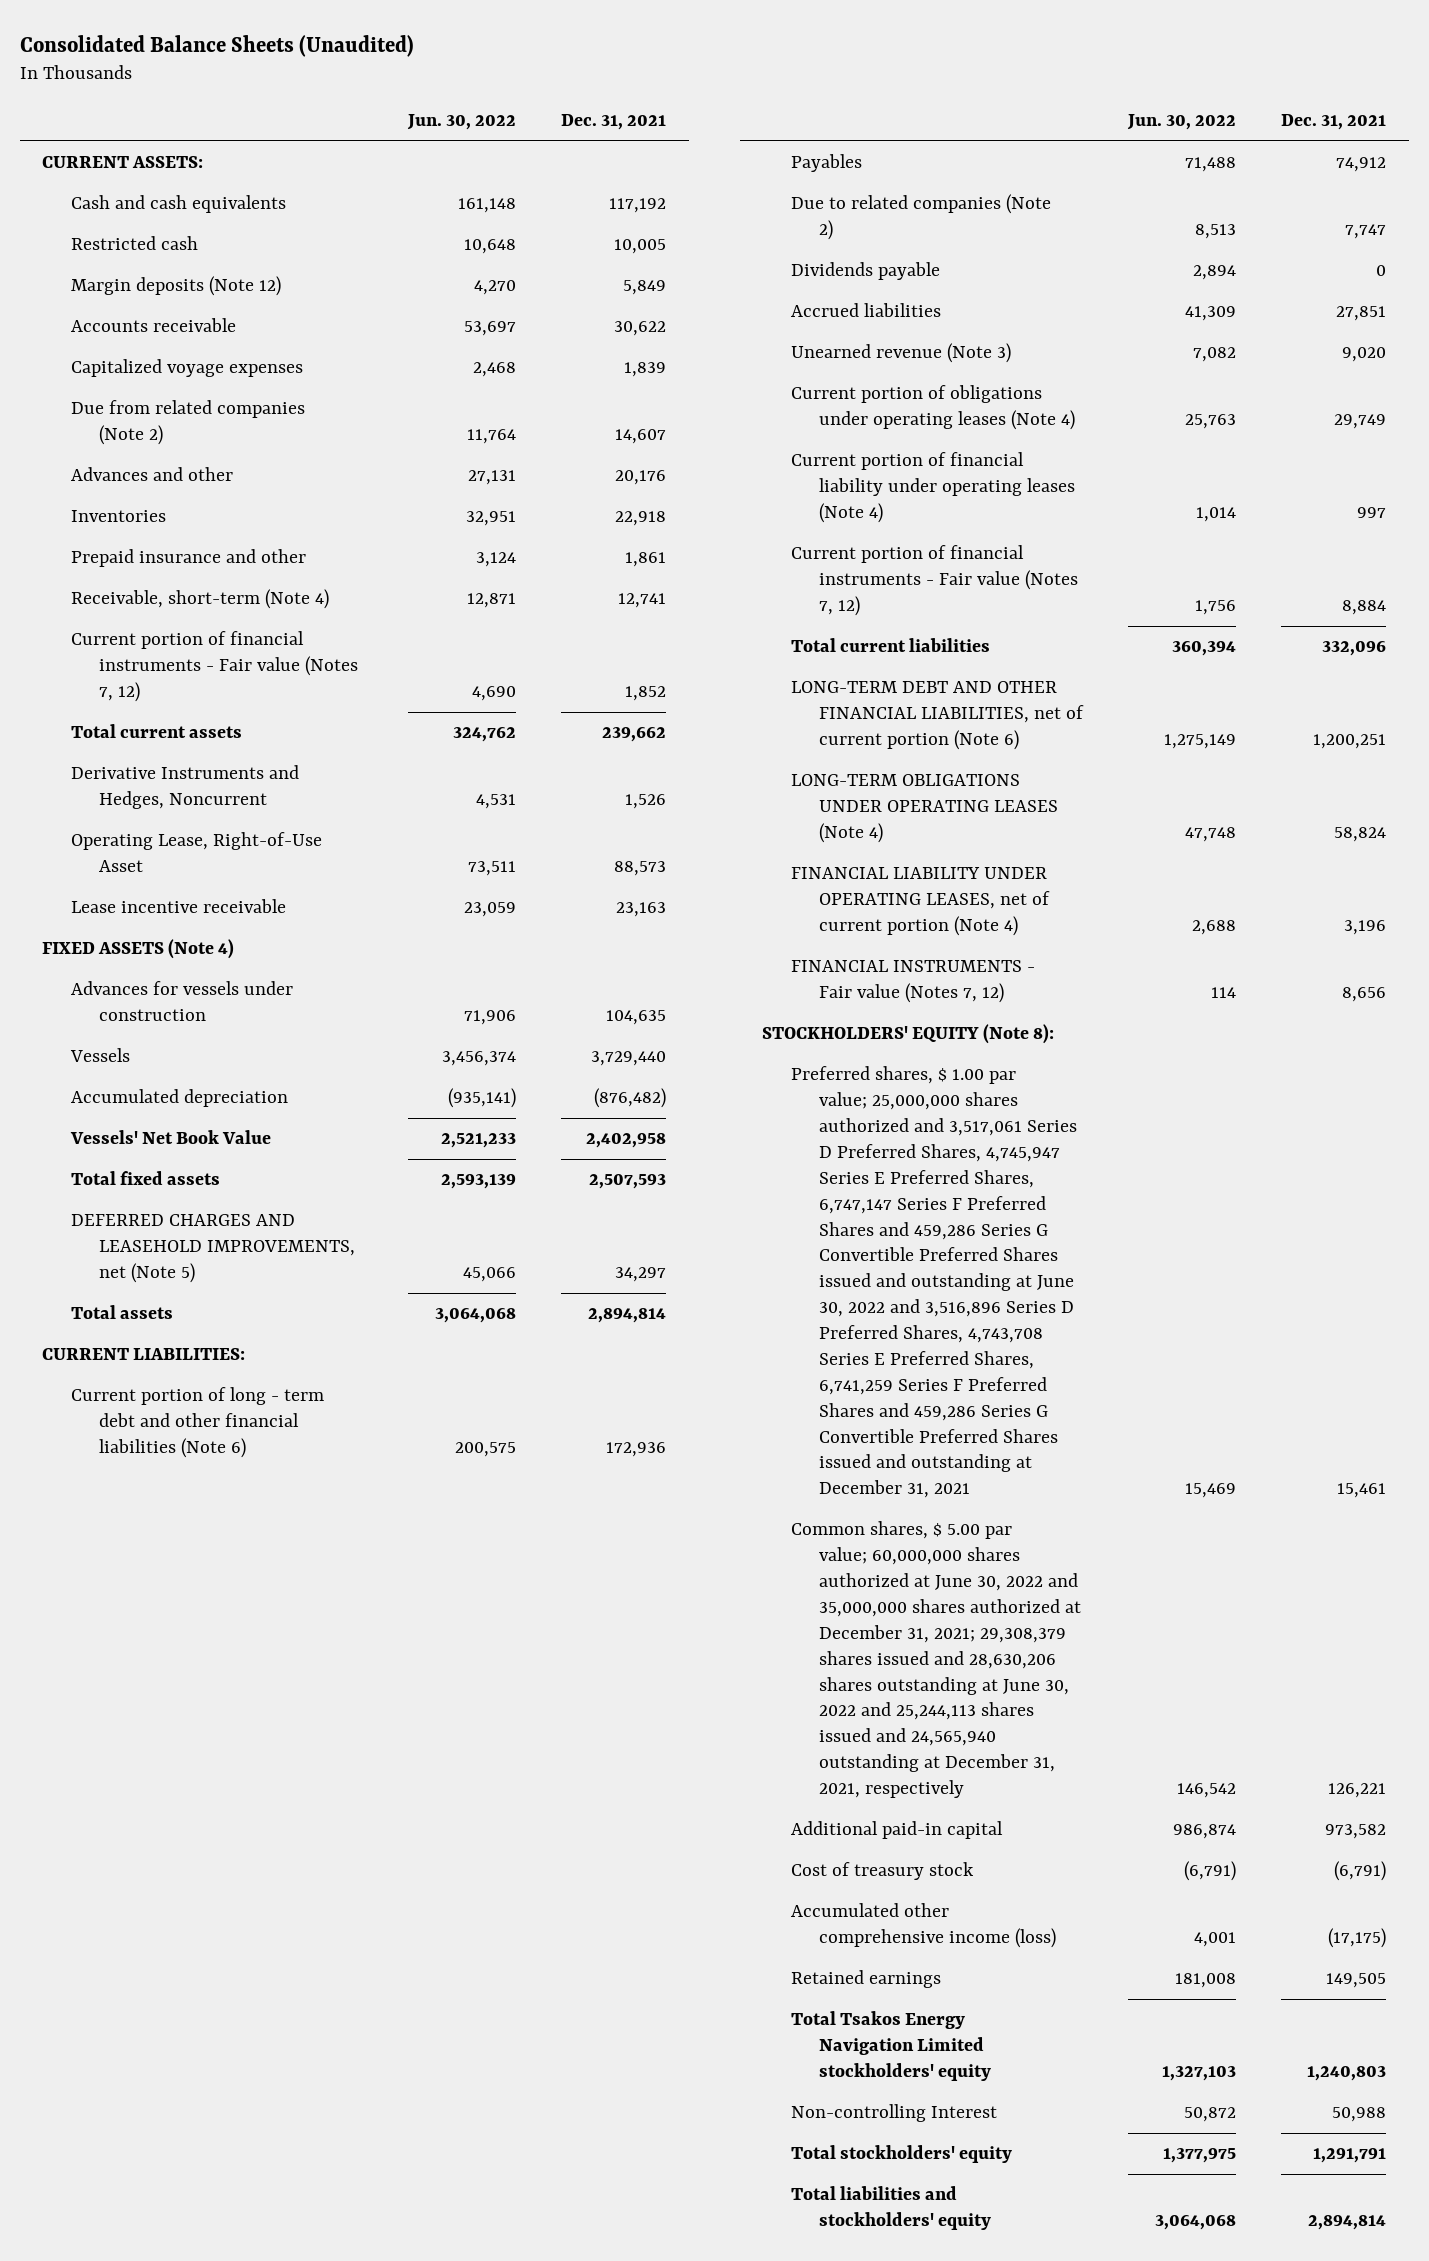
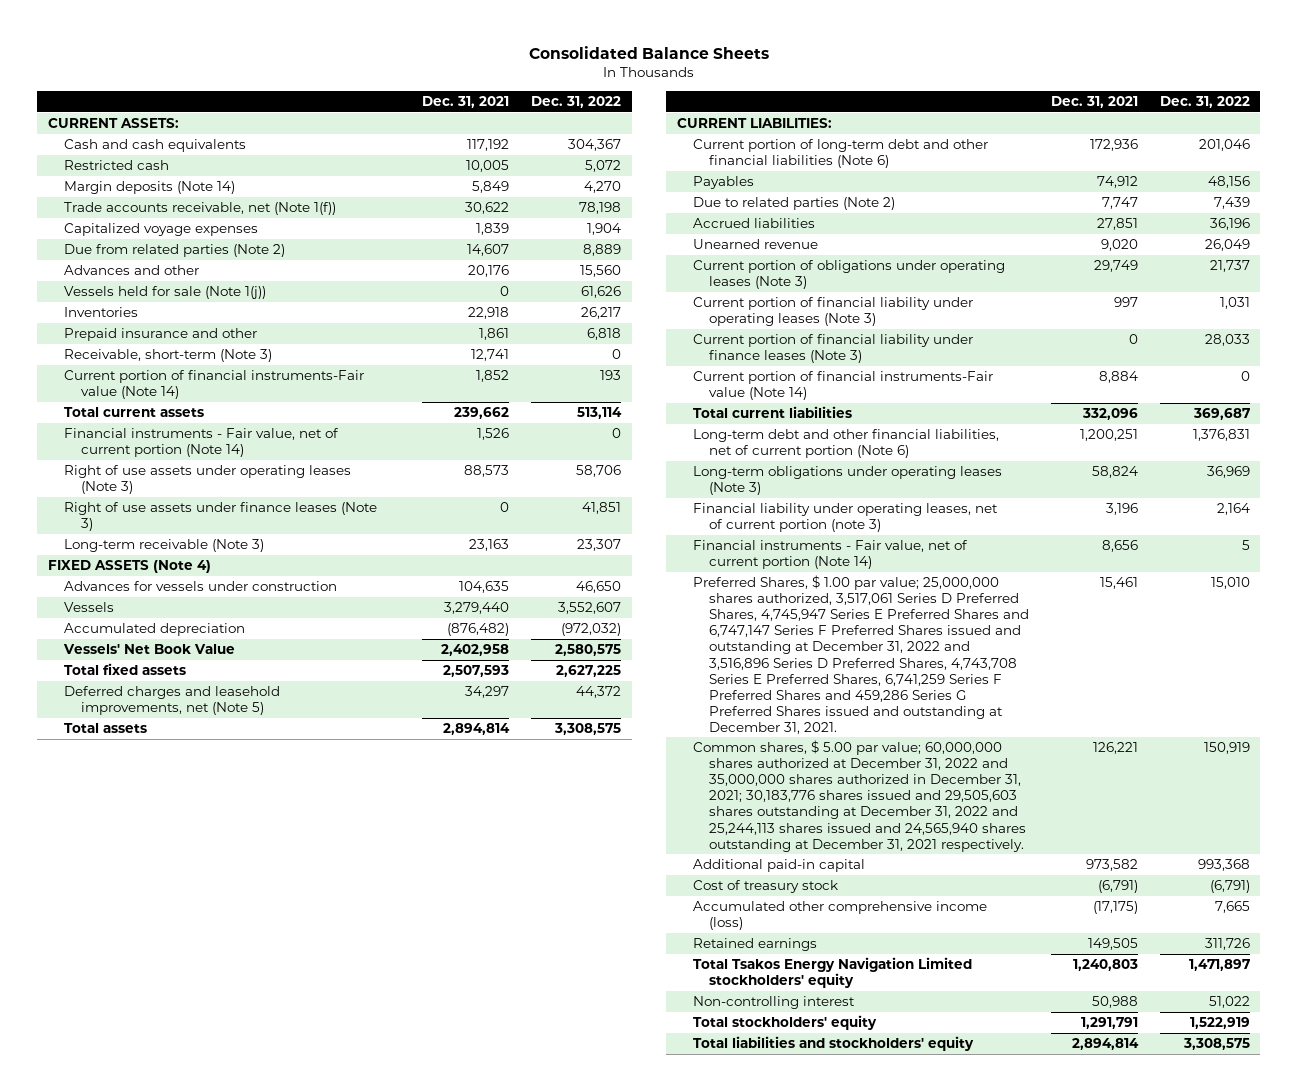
- Consolidated Balance Sheets (Unaudited)
+ Consolidated Balance Sheets
- | Jun. 30, 2022 | Dec. 31, 2021
+ | Dec. 31, 2021 | Dec. 31, 2022
- Margin deposits (Note 12) | 4,270 | 5,849
- Accounts receivable | 53,697 | 30,622
+ Margin deposits (Note 14) | 5,849 | 4,270
+ Trade accounts receivable, net (Note 1(f)) | 30,622 | 78,198
- Due from related companies (Note 2) | 11,764 | 14,607
+ Due from related parties (Note 2) | 14,607 | 8,889
+ Vessels held for sale (Note 1(j)) | 0 | 61,626
- Receivable, short-term (Note 4) | 12,871 | 12,741
- Current portion of financial instruments - Fair value (Notes 7, 12) | 4,690 | 1,852
+ Receivable, short-term (Note 3) | 12,741 | 0
+ Current portion of financial instruments-Fair value (Note 14) | 1,852 | 193
- Derivative Instruments and Hedges, Noncurrent | 4,531 | 1,526
- Operating Lease, Right-of-Use Asset | 73,511 | 88,573
- Lease incentive receivable | 23,059 | 23,163
+ Financial instruments - Fair value, net of current portion (Note 14) | 1,526 | 0
+ Right of use assets under operating leases (Note 3) | 88,573 | 58,706
+ Right of use assets under finance leases (Note 3) | 0 | 41,851
+ Long-term receivable (Note 3) | 23,163 | 23,307
- Vessels | 3,456,374 | 3,729,440
+ Vessels | 3,279,440 | 3,552,607
- DEFERRED CHARGES AND LEASEHOLD IMPROVEMENTS, net (Note 5) | 45,066 | 34,297
+ Deferred charges and leasehold improvements, net (Note 5) | 34,297 | 44,372
- Current portion of long - term debt and other financial liabilities (Note 6) | 200,575 | 172,936
+ Current portion of long-term debt and other financial liabilities (Note 6) | 172,936 | 201,046
- Due to related companies (Note 2) | 8,513 | 7,747
- Dividends payable | 2,894 | 0
+ Due to related parties (Note 2) | 7,747 | 7,439
- Unearned revenue (Note 3) | 7,082 | 9,020
- Current portion of obligations under operating leases (Note 4) | 25,763 | 29,749
- Current portion of financial liability under operating leases (Note 4) | 1,014 | 997
- Current portion of financial instruments - Fair value (Notes 7, 12) | 1,756 | 8,884
+ Unearned revenue | 9,020 | 26,049
+ Current portion of obligations under operating leases (Note 3) | 29,749 | 21,737
+ Current portion of financial liability under operating leases (Note 3) | 997 | 1,031
+ Current portion of financial liability under finance leases (Note 3) | 0 | 28,033
+ Current portion of financial instruments-Fair value (Note 14) | 8,884 | 0
- LONG-TERM DEBT AND OTHER FINANCIAL LIABILITIES, net of current portion (Note 6) | 1,275,149 | 1,200,251
- LONG-TERM OBLIGATIONS UNDER OPERATING LEASES (Note 4) | 47,748 | 58,824
- FINANCIAL LIABILITY UNDER OPERATING LEASES, net of current portion (Note 4) | 2,688 | 3,196
- FINANCIAL INSTRUMENTS - Fair value (Notes 7, 12) | 114 | 8,656
- STOCKHOLDERS' EQUITY (Note 8):
- Preferred shares, $ 1.00 par value; 25,000,000 shares authorized and 3,517,061 Series D Preferred Shares, 4,745,947 Series E Preferred Shares, 6,747,147 Series F Preferred Shares and 459,286 Series G Convertible Preferred Shares issued and outstanding at June 30, 2022 and 3,516,896 Series D Preferred Shares, 4,743,708 Series E Preferred Shares, 6,741,259 Series F Preferred Shares and 459,286 Series G Convertible Preferred Shares issued and outstanding at December 31, 2021 | 15,469 | 15,461
- Common shares, $ 5.00 par value; 60,000,000 shares authorized at June 30, 2022 and 35,000,000 shares authorized at December 31, 2021; 29,308,379 shares issued and 28,630,206 shares outstanding at June 30, 2022 and 25,244,113 shares issued and 24,565,940 outstanding at December 31, 2021, respectively | 146,542 | 126,221
+ Long-term debt and other financial liabilities, net of current portion (Note 6) | 1,200,251 | 1,376,831
+ Long-term obligations under operating leases (Note 3) | 58,824 | 36,969
+ Financial liability under operating leases, net of current portion (note 3) | 3,196 | 2,164
+ Financial instruments - Fair value, net of current portion (Note 14) | 8,656 | 5
+ Preferred Shares, $ 1.00 par value; 25,000,000 shares authorized, 3,517,061 Series D Preferred Shares, 4,745,947 Series E Preferred Shares and 6,747,147 Series F Preferred Shares issued and outstanding at December 31, 2022 and 3,516,896 Series D Preferred Shares, 4,743,708 Series E Preferred Shares, 6,741,259 Series F Preferred Shares and 459,286 Series G Preferred Shares issued and outstanding at December 31, 2021. | 15,461 | 15,010
+ Common shares, $ 5.00 par value; 60,000,000 shares authorized at December 31, 2022 and 35,000,000 shares authorized in December 31, 2021; 30,183,776 shares issued and 29,505,603 shares outstanding at December 31, 2022 and 25,244,113 shares issued and 24,565,940 shares outstanding at December 31, 2021 respectively. | 126,221 | 150,919
- Non-controlling Interest | 50,872 | 50,988
+ Non-controlling interest | 50,988 | 51,022

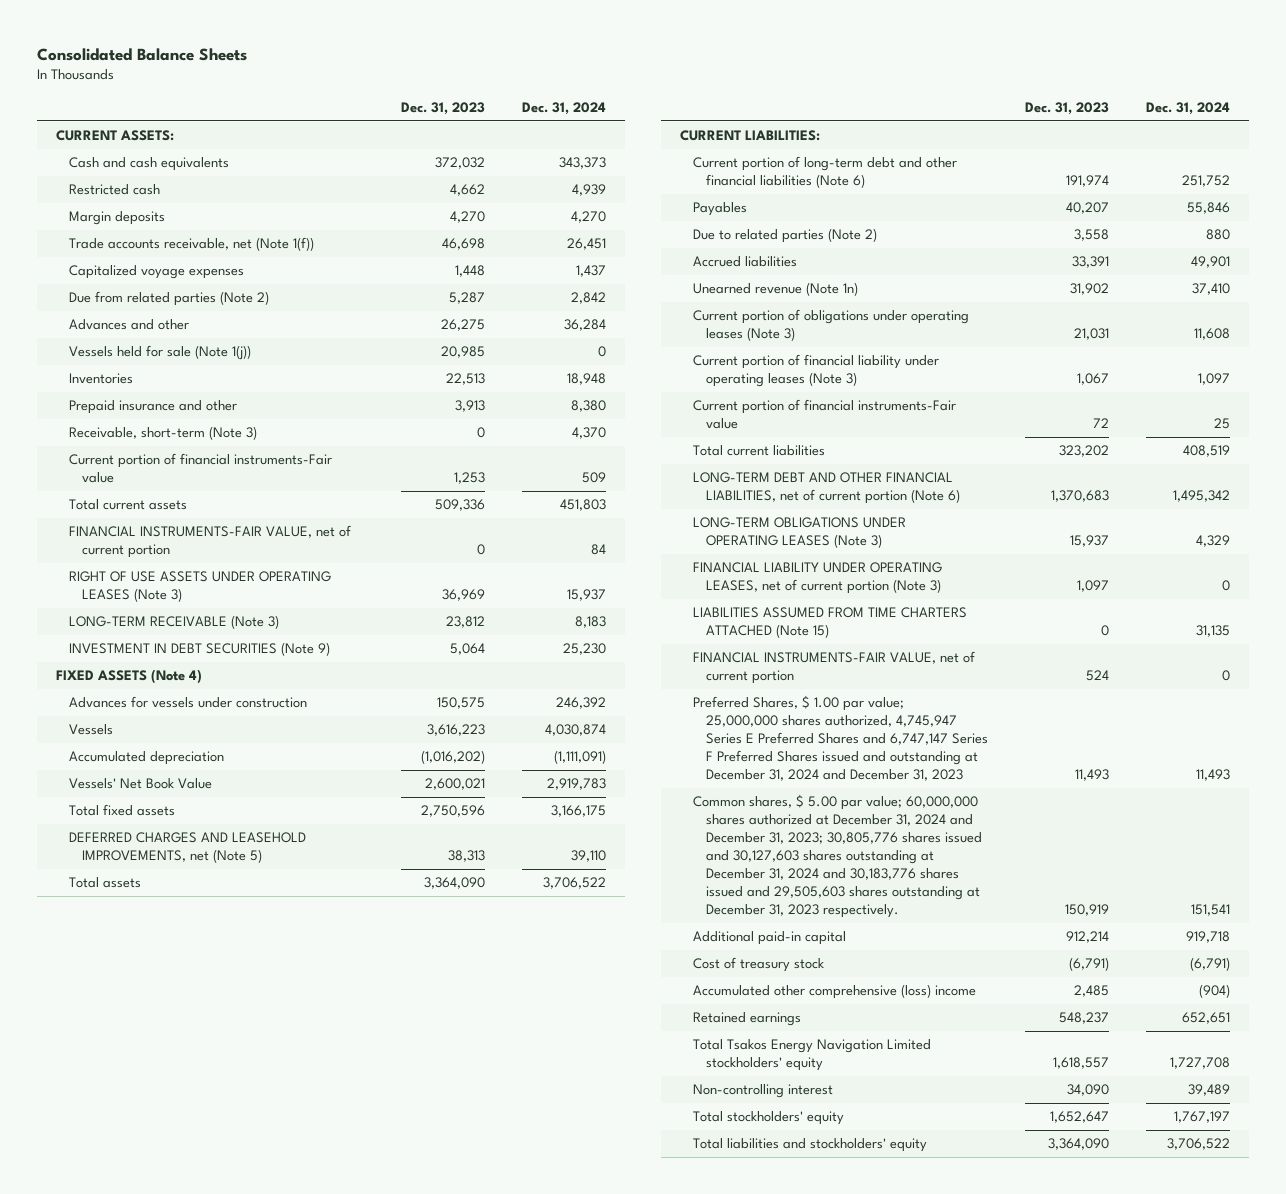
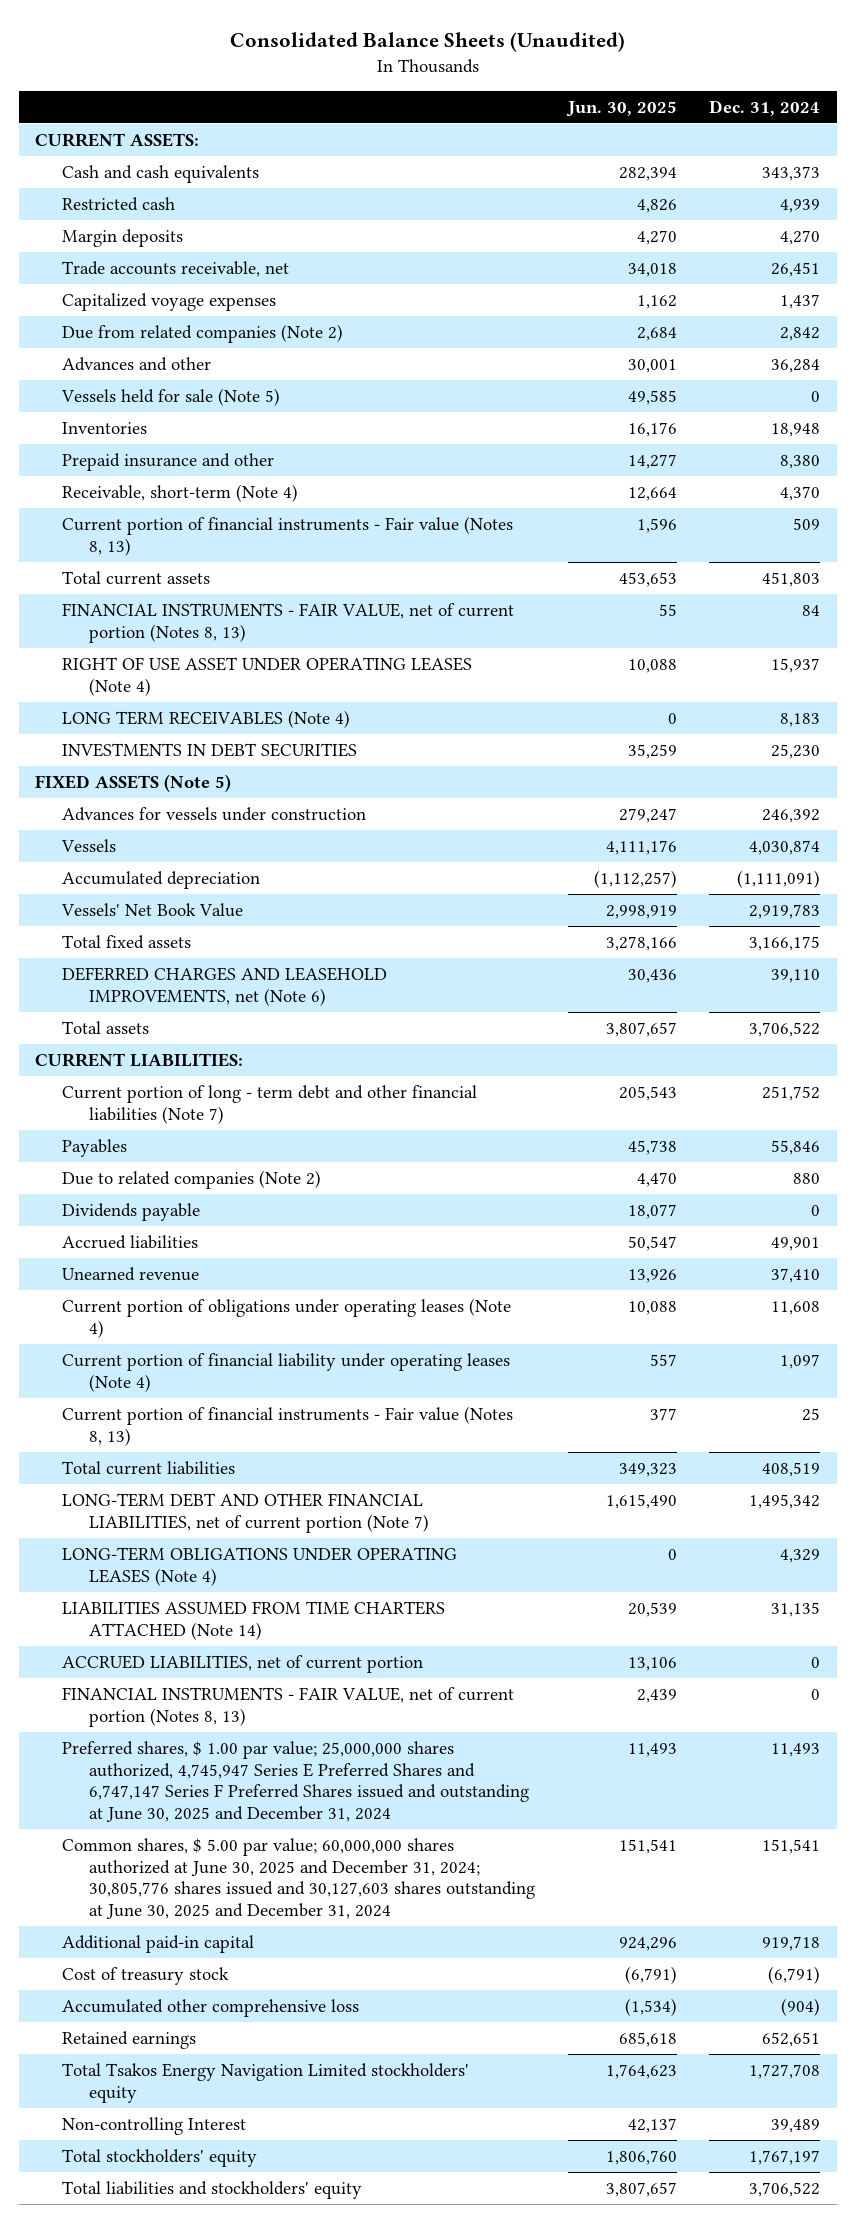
- Consolidated Balance Sheets
+ Consolidated Balance Sheets (Unaudited)
- | Dec. 31, 2023 | Dec. 31, 2024
+ | Jun. 30, 2025 | Dec. 31, 2024
- Trade accounts receivable, net (Note 1(f)) | 46,698 | 26,451
+ Trade accounts receivable, net | 34,018 | 26,451
- Due from related parties (Note 2) | 5,287 | 2,842
+ Due from related companies (Note 2) | 2,684 | 2,842
- Vessels held for sale (Note 1(j)) | 20,985 | 0
+ Vessels held for sale (Note 5) | 49,585 | 0
- Receivable, short-term (Note 3) | 0 | 4,370
- Current portion of financial instruments-Fair value | 1,253 | 509
+ Receivable, short-term (Note 4) | 12,664 | 4,370
+ Current portion of financial instruments - Fair value (Notes 8, 13) | 1,596 | 509
- FINANCIAL INSTRUMENTS-FAIR VALUE, net of current portion | 0 | 84
- RIGHT OF USE ASSETS UNDER OPERATING LEASES (Note 3) | 36,969 | 15,937
- LONG-TERM RECEIVABLE (Note 3) | 23,812 | 8,183
- INVESTMENT IN DEBT SECURITIES (Note 9) | 5,064 | 25,230
- FIXED ASSETS (Note 4)
+ FINANCIAL INSTRUMENTS - FAIR VALUE, net of current portion (Notes 8, 13) | 55 | 84
+ RIGHT OF USE ASSET UNDER OPERATING LEASES (Note 4) | 10,088 | 15,937
+ LONG TERM RECEIVABLES (Note 4) | 0 | 8,183
+ INVESTMENTS IN DEBT SECURITIES | 35,259 | 25,230
+ FIXED ASSETS (Note 5)
- DEFERRED CHARGES AND LEASEHOLD IMPROVEMENTS, net (Note 5) | 38,313 | 39,110
+ DEFERRED CHARGES AND LEASEHOLD IMPROVEMENTS, net (Note 6) | 30,436 | 39,110
- Current portion of long-term debt and other financial liabilities (Note 6) | 191,974 | 251,752
+ Current portion of long - term debt and other financial liabilities (Note 7) | 205,543 | 251,752
- Due to related parties (Note 2) | 3,558 | 880
+ Due to related companies (Note 2) | 4,470 | 880
+ Dividends payable | 18,077 | 0
- Unearned revenue (Note 1n) | 31,902 | 37,410
- Current portion of obligations under operating leases (Note 3) | 21,031 | 11,608
- Current portion of financial liability under operating leases (Note 3) | 1,067 | 1,097
- Current portion of financial instruments-Fair value | 72 | 25
+ Unearned revenue | 13,926 | 37,410
+ Current portion of obligations under operating leases (Note 4) | 10,088 | 11,608
+ Current portion of financial liability under operating leases (Note 4) | 557 | 1,097
+ Current portion of financial instruments - Fair value (Notes 8, 13) | 377 | 25
- LONG-TERM DEBT AND OTHER FINANCIAL LIABILITIES, net of current portion (Note 6) | 1,370,683 | 1,495,342
- LONG-TERM OBLIGATIONS UNDER OPERATING LEASES (Note 3) | 15,937 | 4,329
- FINANCIAL LIABILITY UNDER OPERATING LEASES, net of current portion (Note 3) | 1,097 | 0
- LIABILITIES ASSUMED FROM TIME CHARTERS ATTACHED (Note 15) | 0 | 31,135
- FINANCIAL INSTRUMENTS-FAIR VALUE, net of current portion | 524 | 0
- Preferred Shares, $ 1.00 par value; 25,000,000 shares authorized, 4,745,947 Series E Preferred Shares and 6,747,147 Series F Preferred Shares issued and outstanding at December 31, 2024 and December 31, 2023 | 11,493 | 11,493
- Common shares, $ 5.00 par value; 60,000,000 shares authorized at December 31, 2024 and December 31, 2023; 30,805,776 shares issued and 30,127,603 shares outstanding at December 31, 2024 and 30,183,776 shares issued and 29,505,603 shares outstanding at December 31, 2023 respectively. | 150,919 | 151,541
+ LONG-TERM DEBT AND OTHER FINANCIAL LIABILITIES, net of current portion (Note 7) | 1,615,490 | 1,495,342
+ LONG-TERM OBLIGATIONS UNDER OPERATING LEASES (Note 4) | 0 | 4,329
+ LIABILITIES ASSUMED FROM TIME CHARTERS ATTACHED (Note 14) | 20,539 | 31,135
+ ACCRUED LIABILITIES, net of current portion | 13,106 | 0
+ FINANCIAL INSTRUMENTS - FAIR VALUE, net of current portion (Notes 8, 13) | 2,439 | 0
+ Preferred shares, $ 1.00 par value; 25,000,000 shares authorized, 4,745,947 Series E Preferred Shares and 6,747,147 Series F Preferred Shares issued and outstanding at June 30, 2025 and December 31, 2024 | 11,493 | 11,493
+ Common shares, $ 5.00 par value; 60,000,000 shares authorized at June 30, 2025 and December 31, 2024; 30,805,776 shares issued and 30,127,603 shares outstanding at June 30, 2025 and December 31, 2024 | 151,541 | 151,541
- Accumulated other comprehensive (loss) income | 2,485 | (904)
+ Accumulated other comprehensive loss | (1,534) | (904)
- Non-controlling interest | 34,090 | 39,489
+ Non-controlling Interest | 42,137 | 39,489

